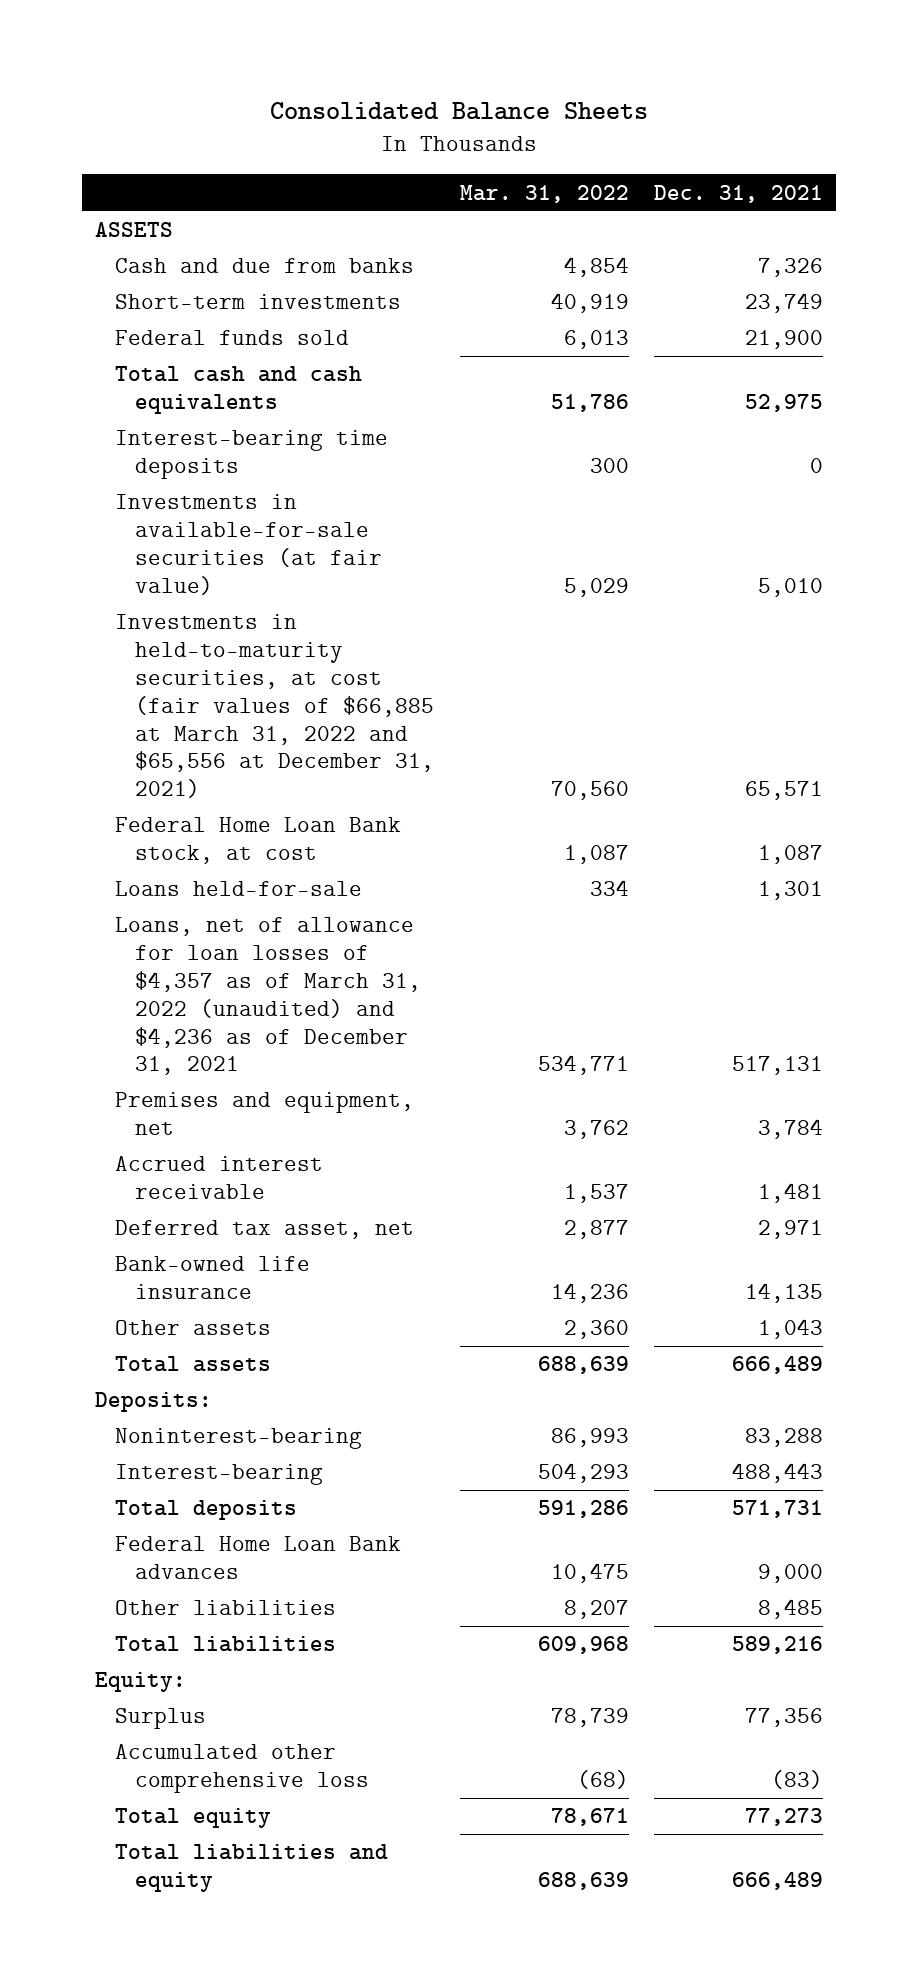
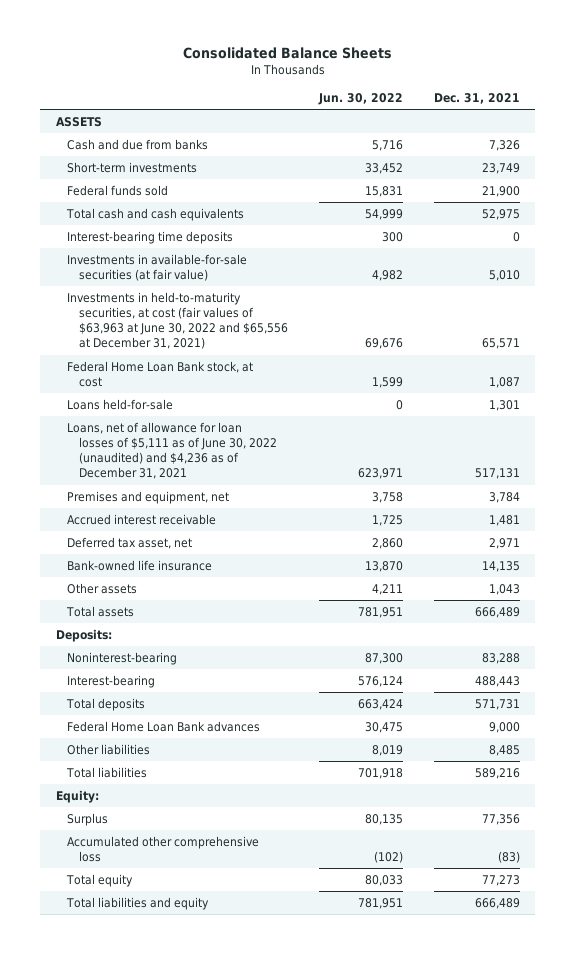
- | Mar. 31, 2022 | Dec. 31, 2021
+ | Jun. 30, 2022 | Dec. 31, 2021
- Investments in held-to-maturity securities, at cost (fair values of $66,885 at March 31, 2022 and $65,556 at December 31, 2021) | 70,560 | 65,571
+ Investments in held-to-maturity securities, at cost (fair values of $63,963 at June 30, 2022 and $65,556 at December 31, 2021) | 69,676 | 65,571
- Loans, net of allowance for loan losses of $4,357 as of March 31, 2022 (unaudited) and $4,236 as of December 31, 2021 | 534,771 | 517,131
+ Loans, net of allowance for loan losses of $5,111 as of June 30, 2022 (unaudited) and $4,236 as of December 31, 2021 | 623,971 | 517,131

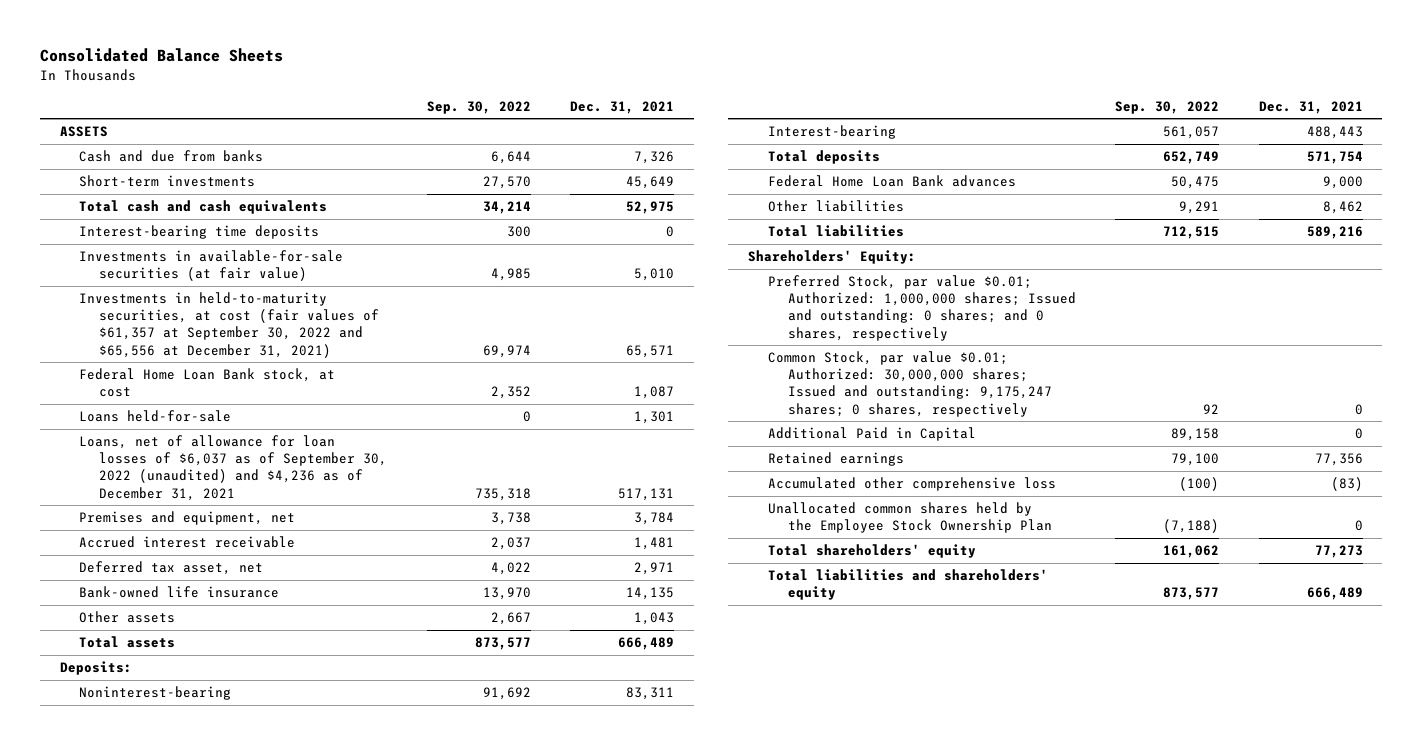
- | Jun. 30, 2022 | Dec. 31, 2021
+ | Sep. 30, 2022 | Dec. 31, 2021
- Short-term investments | 33,452 | 23,749
- Federal funds sold | 15,831 | 21,900
+ Short-term investments | 27,570 | 45,649
- Investments in held-to-maturity securities, at cost (fair values of $63,963 at June 30, 2022 and $65,556 at December 31, 2021) | 69,676 | 65,571
+ Investments in held-to-maturity securities, at cost (fair values of $61,357 at September 30, 2022 and $65,556 at December 31, 2021) | 69,974 | 65,571
- Loans, net of allowance for loan losses of $5,111 as of June 30, 2022 (unaudited) and $4,236 as of December 31, 2021 | 623,971 | 517,131
+ Loans, net of allowance for loan losses of $6,037 as of September 30, 2022 (unaudited) and $4,236 as of December 31, 2021 | 735,318 | 517,131
- Noninterest-bearing | 87,300 | 83,288
+ Noninterest-bearing | 91,692 | 83,311
- Total deposits | 663,424 | 571,731
+ Total deposits | 652,749 | 571,754
- Other liabilities | 8,019 | 8,485
+ Other liabilities | 9,291 | 8,462
- Equity:
- Surplus | 80,135 | 77,356
+ Shareholders' Equity:
+ Preferred Stock, par value $0.01; Authorized: 1,000,000 shares; Issued and outstanding: 0 shares; and 0 shares, respectively
+ Common Stock, par value $0.01; Authorized: 30,000,000 shares; Issued and outstanding: 9,175,247 shares; 0 shares, respectively | 92 | 0
+ Additional Paid in Capital | 89,158 | 0
+ Retained earnings | 79,100 | 77,356
- Total equity | 80,033 | 77,273
- Total liabilities and equity | 781,951 | 666,489
+ Unallocated common shares held by the Employee Stock Ownership Plan | (7,188) | 0
+ Total shareholders' equity | 161,062 | 77,273
+ Total liabilities and shareholders' equity | 873,577 | 666,489

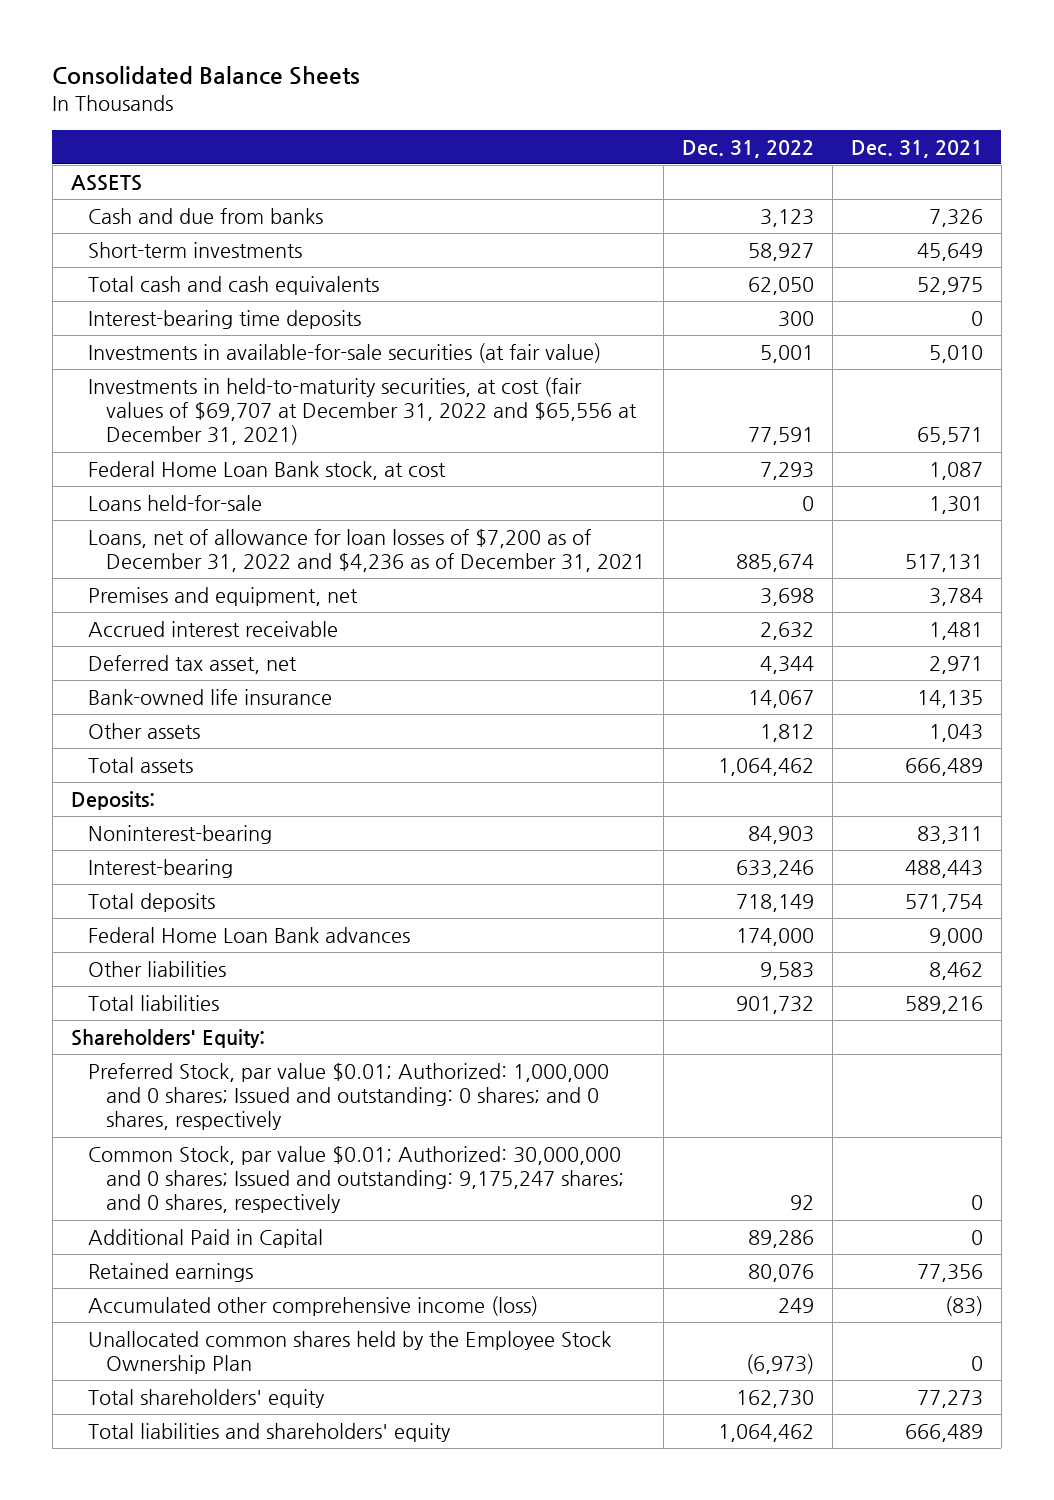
- | Sep. 30, 2022 | Dec. 31, 2021
+ | Dec. 31, 2022 | Dec. 31, 2021
- Investments in held-to-maturity securities, at cost (fair values of $61,357 at September 30, 2022 and $65,556 at December 31, 2021) | 69,974 | 65,571
+ Investments in held-to-maturity securities, at cost (fair values of $69,707 at December 31, 2022 and $65,556 at December 31, 2021) | 77,591 | 65,571
- Loans, net of allowance for loan losses of $6,037 as of September 30, 2022 (unaudited) and $4,236 as of December 31, 2021 | 735,318 | 517,131
+ Loans, net of allowance for loan losses of $7,200 as of December 31, 2022 and $4,236 as of December 31, 2021 | 885,674 | 517,131
- Preferred Stock, par value $0.01; Authorized: 1,000,000 shares; Issued and outstanding: 0 shares; and 0 shares, respectively
- Common Stock, par value $0.01; Authorized: 30,000,000 shares; Issued and outstanding: 9,175,247 shares; 0 shares, respectively | 92 | 0
+ Preferred Stock, par value $0.01; Authorized: 1,000,000 and 0 shares; Issued and outstanding: 0 shares; and 0 shares, respectively
+ Common Stock, par value $0.01; Authorized: 30,000,000 and 0 shares; Issued and outstanding: 9,175,247 shares; and 0 shares, respectively | 92 | 0
- Accumulated other comprehensive loss | (100) | (83)
+ Accumulated other comprehensive income (loss) | 249 | (83)

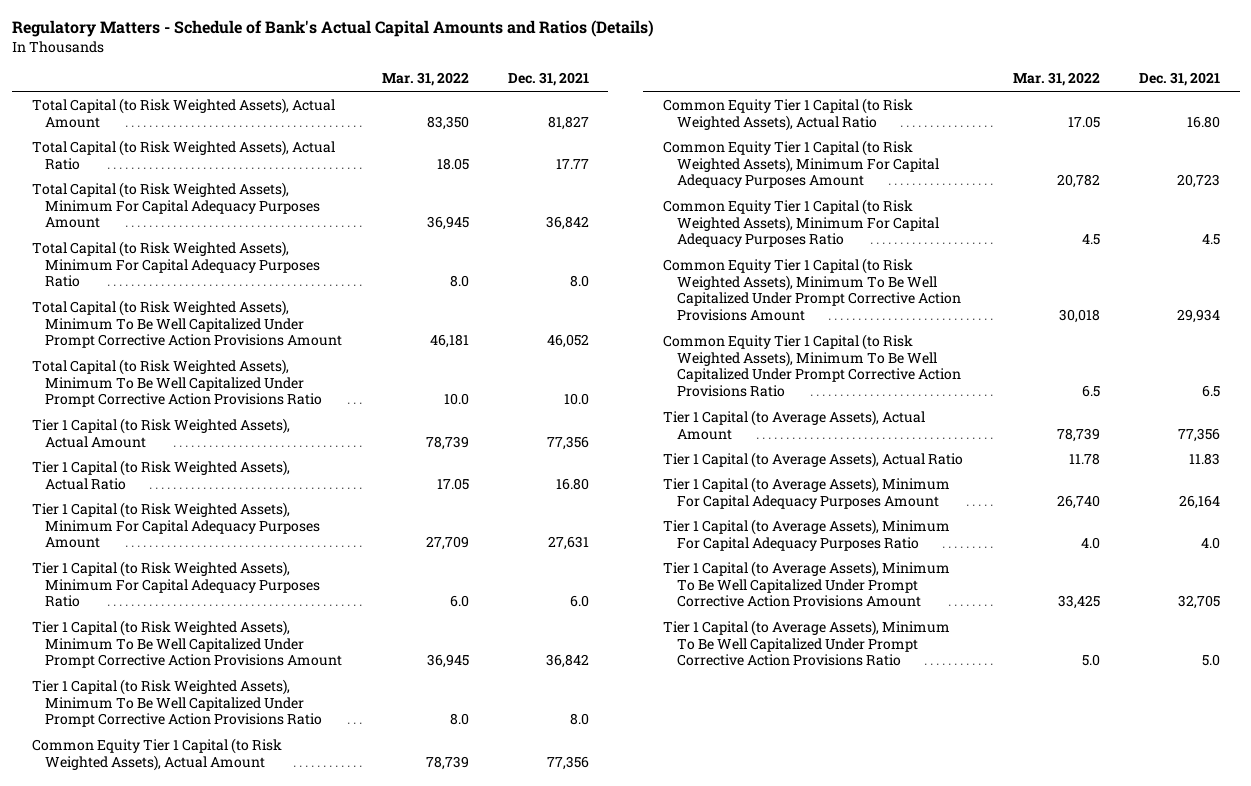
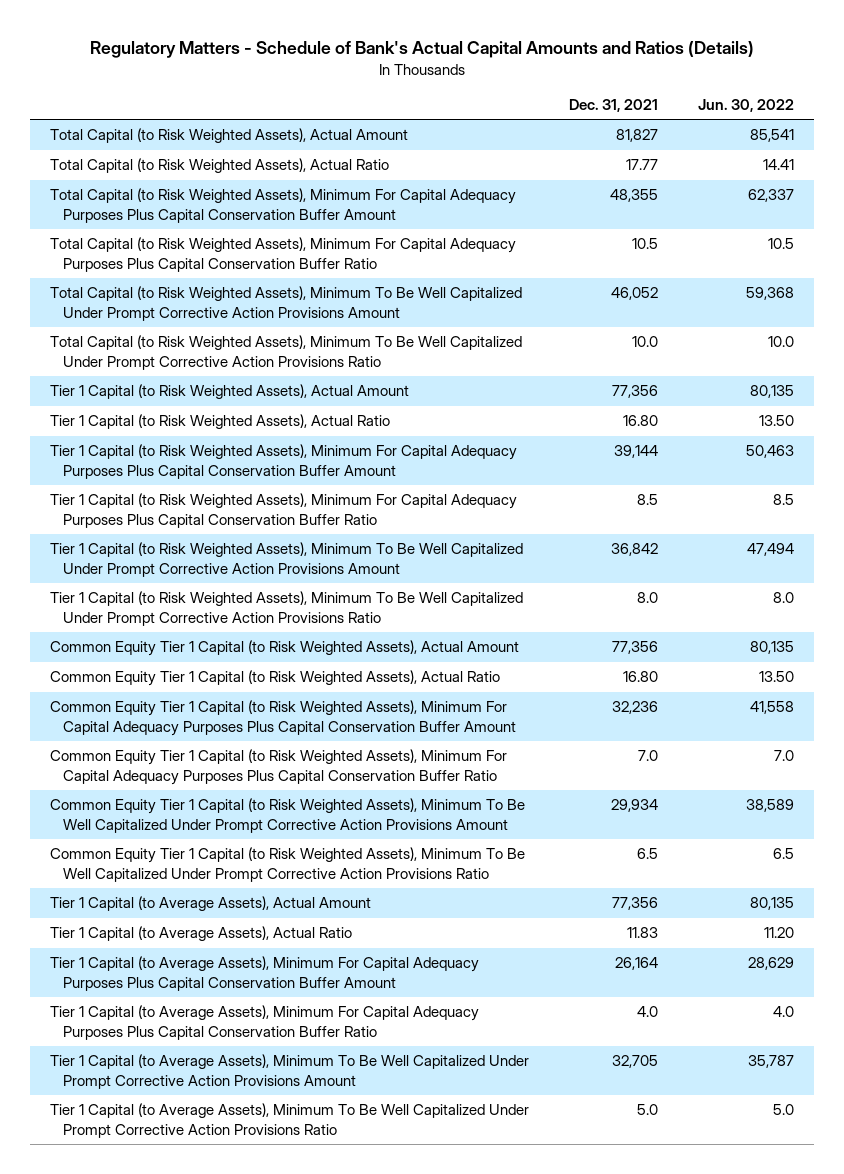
- | Mar. 31, 2022 | Dec. 31, 2021
+ | Dec. 31, 2021 | Jun. 30, 2022
- Total Capital (to Risk Weighted Assets), Minimum For Capital Adequacy Purposes Amount | 36,945 | 36,842
- Total Capital (to Risk Weighted Assets), Minimum For Capital Adequacy Purposes Ratio | 8.0 | 8.0
+ Total Capital (to Risk Weighted Assets), Minimum For Capital Adequacy Purposes Plus Capital Conservation Buffer Amount | 48,355 | 62,337
+ Total Capital (to Risk Weighted Assets), Minimum For Capital Adequacy Purposes Plus Capital Conservation Buffer Ratio | 10.5 | 10.5
- Tier 1 Capital (to Risk Weighted Assets), Minimum For Capital Adequacy Purposes Amount | 27,709 | 27,631
- Tier 1 Capital (to Risk Weighted Assets), Minimum For Capital Adequacy Purposes Ratio | 6.0 | 6.0
+ Tier 1 Capital (to Risk Weighted Assets), Minimum For Capital Adequacy Purposes Plus Capital Conservation Buffer Amount | 39,144 | 50,463
+ Tier 1 Capital (to Risk Weighted Assets), Minimum For Capital Adequacy Purposes Plus Capital Conservation Buffer Ratio | 8.5 | 8.5
- Common Equity Tier 1 Capital (to Risk Weighted Assets), Minimum For Capital Adequacy Purposes Amount | 20,782 | 20,723
- Common Equity Tier 1 Capital (to Risk Weighted Assets), Minimum For Capital Adequacy Purposes Ratio | 4.5 | 4.5
+ Common Equity Tier 1 Capital (to Risk Weighted Assets), Minimum For Capital Adequacy Purposes Plus Capital Conservation Buffer Amount | 32,236 | 41,558
+ Common Equity Tier 1 Capital (to Risk Weighted Assets), Minimum For Capital Adequacy Purposes Plus Capital Conservation Buffer Ratio | 7.0 | 7.0
- Tier 1 Capital (to Average Assets), Minimum For Capital Adequacy Purposes Amount | 26,740 | 26,164
- Tier 1 Capital (to Average Assets), Minimum For Capital Adequacy Purposes Ratio | 4.0 | 4.0
+ Tier 1 Capital (to Average Assets), Minimum For Capital Adequacy Purposes Plus Capital Conservation Buffer Amount | 26,164 | 28,629
+ Tier 1 Capital (to Average Assets), Minimum For Capital Adequacy Purposes Plus Capital Conservation Buffer Ratio | 4.0 | 4.0

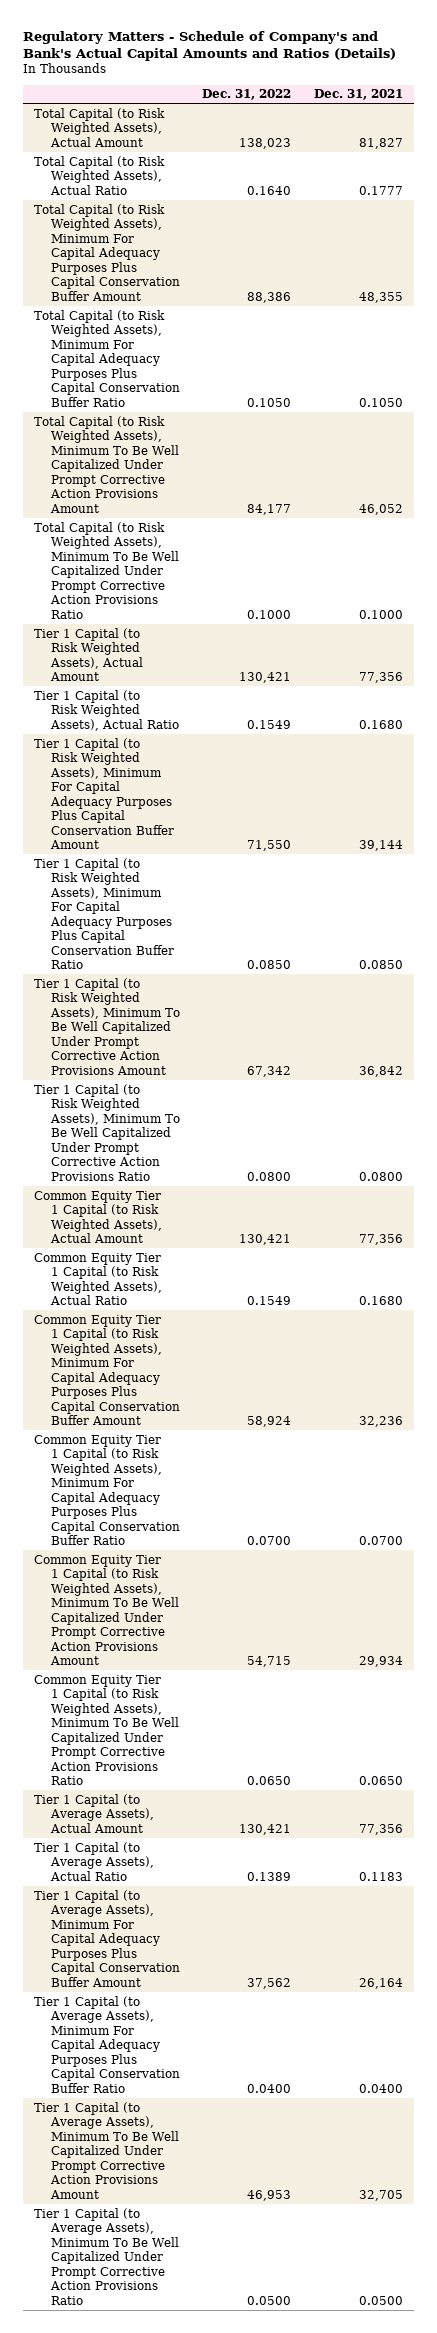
- Regulatory Matters - Schedule of Bank's Actual Capital Amounts and Ratios (Details)
+ Regulatory Matters - Schedule of Company's and Bank's Actual Capital Amounts and Ratios (Details)
- | Dec. 31, 2021 | Jun. 30, 2022
+ | Dec. 31, 2022 | Dec. 31, 2021
- Total Capital (to Risk Weighted Assets), Actual Ratio | 17.77 | 14.41
+ Total Capital (to Risk Weighted Assets), Actual Ratio | 0.1640 | 0.1777
- Total Capital (to Risk Weighted Assets), Minimum For Capital Adequacy Purposes Plus Capital Conservation Buffer Ratio | 10.5 | 10.5
+ Total Capital (to Risk Weighted Assets), Minimum For Capital Adequacy Purposes Plus Capital Conservation Buffer Ratio | 0.1050 | 0.1050
- Total Capital (to Risk Weighted Assets), Minimum To Be Well Capitalized Under Prompt Corrective Action Provisions Ratio | 10.0 | 10.0
+ Total Capital (to Risk Weighted Assets), Minimum To Be Well Capitalized Under Prompt Corrective Action Provisions Ratio | 0.1000 | 0.1000
- Tier 1 Capital (to Risk Weighted Assets), Actual Ratio | 16.80 | 13.50
+ Tier 1 Capital (to Risk Weighted Assets), Actual Ratio | 0.1549 | 0.1680
- Tier 1 Capital (to Risk Weighted Assets), Minimum For Capital Adequacy Purposes Plus Capital Conservation Buffer Ratio | 8.5 | 8.5
+ Tier 1 Capital (to Risk Weighted Assets), Minimum For Capital Adequacy Purposes Plus Capital Conservation Buffer Ratio | 0.0850 | 0.0850
- Tier 1 Capital (to Risk Weighted Assets), Minimum To Be Well Capitalized Under Prompt Corrective Action Provisions Ratio | 8.0 | 8.0
+ Tier 1 Capital (to Risk Weighted Assets), Minimum To Be Well Capitalized Under Prompt Corrective Action Provisions Ratio | 0.0800 | 0.0800
- Common Equity Tier 1 Capital (to Risk Weighted Assets), Actual Ratio | 16.80 | 13.50
+ Common Equity Tier 1 Capital (to Risk Weighted Assets), Actual Ratio | 0.1549 | 0.1680
- Common Equity Tier 1 Capital (to Risk Weighted Assets), Minimum For Capital Adequacy Purposes Plus Capital Conservation Buffer Ratio | 7.0 | 7.0
+ Common Equity Tier 1 Capital (to Risk Weighted Assets), Minimum For Capital Adequacy Purposes Plus Capital Conservation Buffer Ratio | 0.0700 | 0.0700
- Common Equity Tier 1 Capital (to Risk Weighted Assets), Minimum To Be Well Capitalized Under Prompt Corrective Action Provisions Ratio | 6.5 | 6.5
+ Common Equity Tier 1 Capital (to Risk Weighted Assets), Minimum To Be Well Capitalized Under Prompt Corrective Action Provisions Ratio | 0.0650 | 0.0650
- Tier 1 Capital (to Average Assets), Actual Ratio | 11.83 | 11.20
+ Tier 1 Capital (to Average Assets), Actual Ratio | 0.1389 | 0.1183
- Tier 1 Capital (to Average Assets), Minimum For Capital Adequacy Purposes Plus Capital Conservation Buffer Ratio | 4.0 | 4.0
+ Tier 1 Capital (to Average Assets), Minimum For Capital Adequacy Purposes Plus Capital Conservation Buffer Ratio | 0.0400 | 0.0400
- Tier 1 Capital (to Average Assets), Minimum To Be Well Capitalized Under Prompt Corrective Action Provisions Ratio | 5.0 | 5.0
+ Tier 1 Capital (to Average Assets), Minimum To Be Well Capitalized Under Prompt Corrective Action Provisions Ratio | 0.0500 | 0.0500

